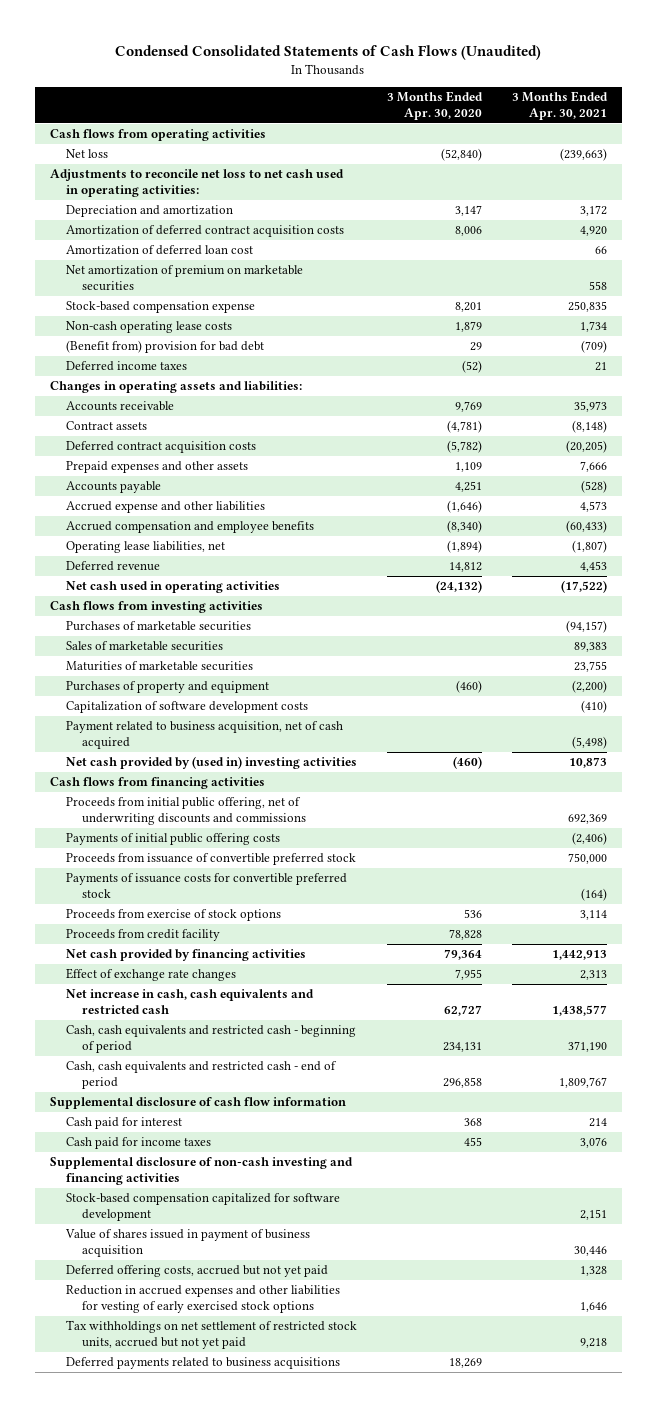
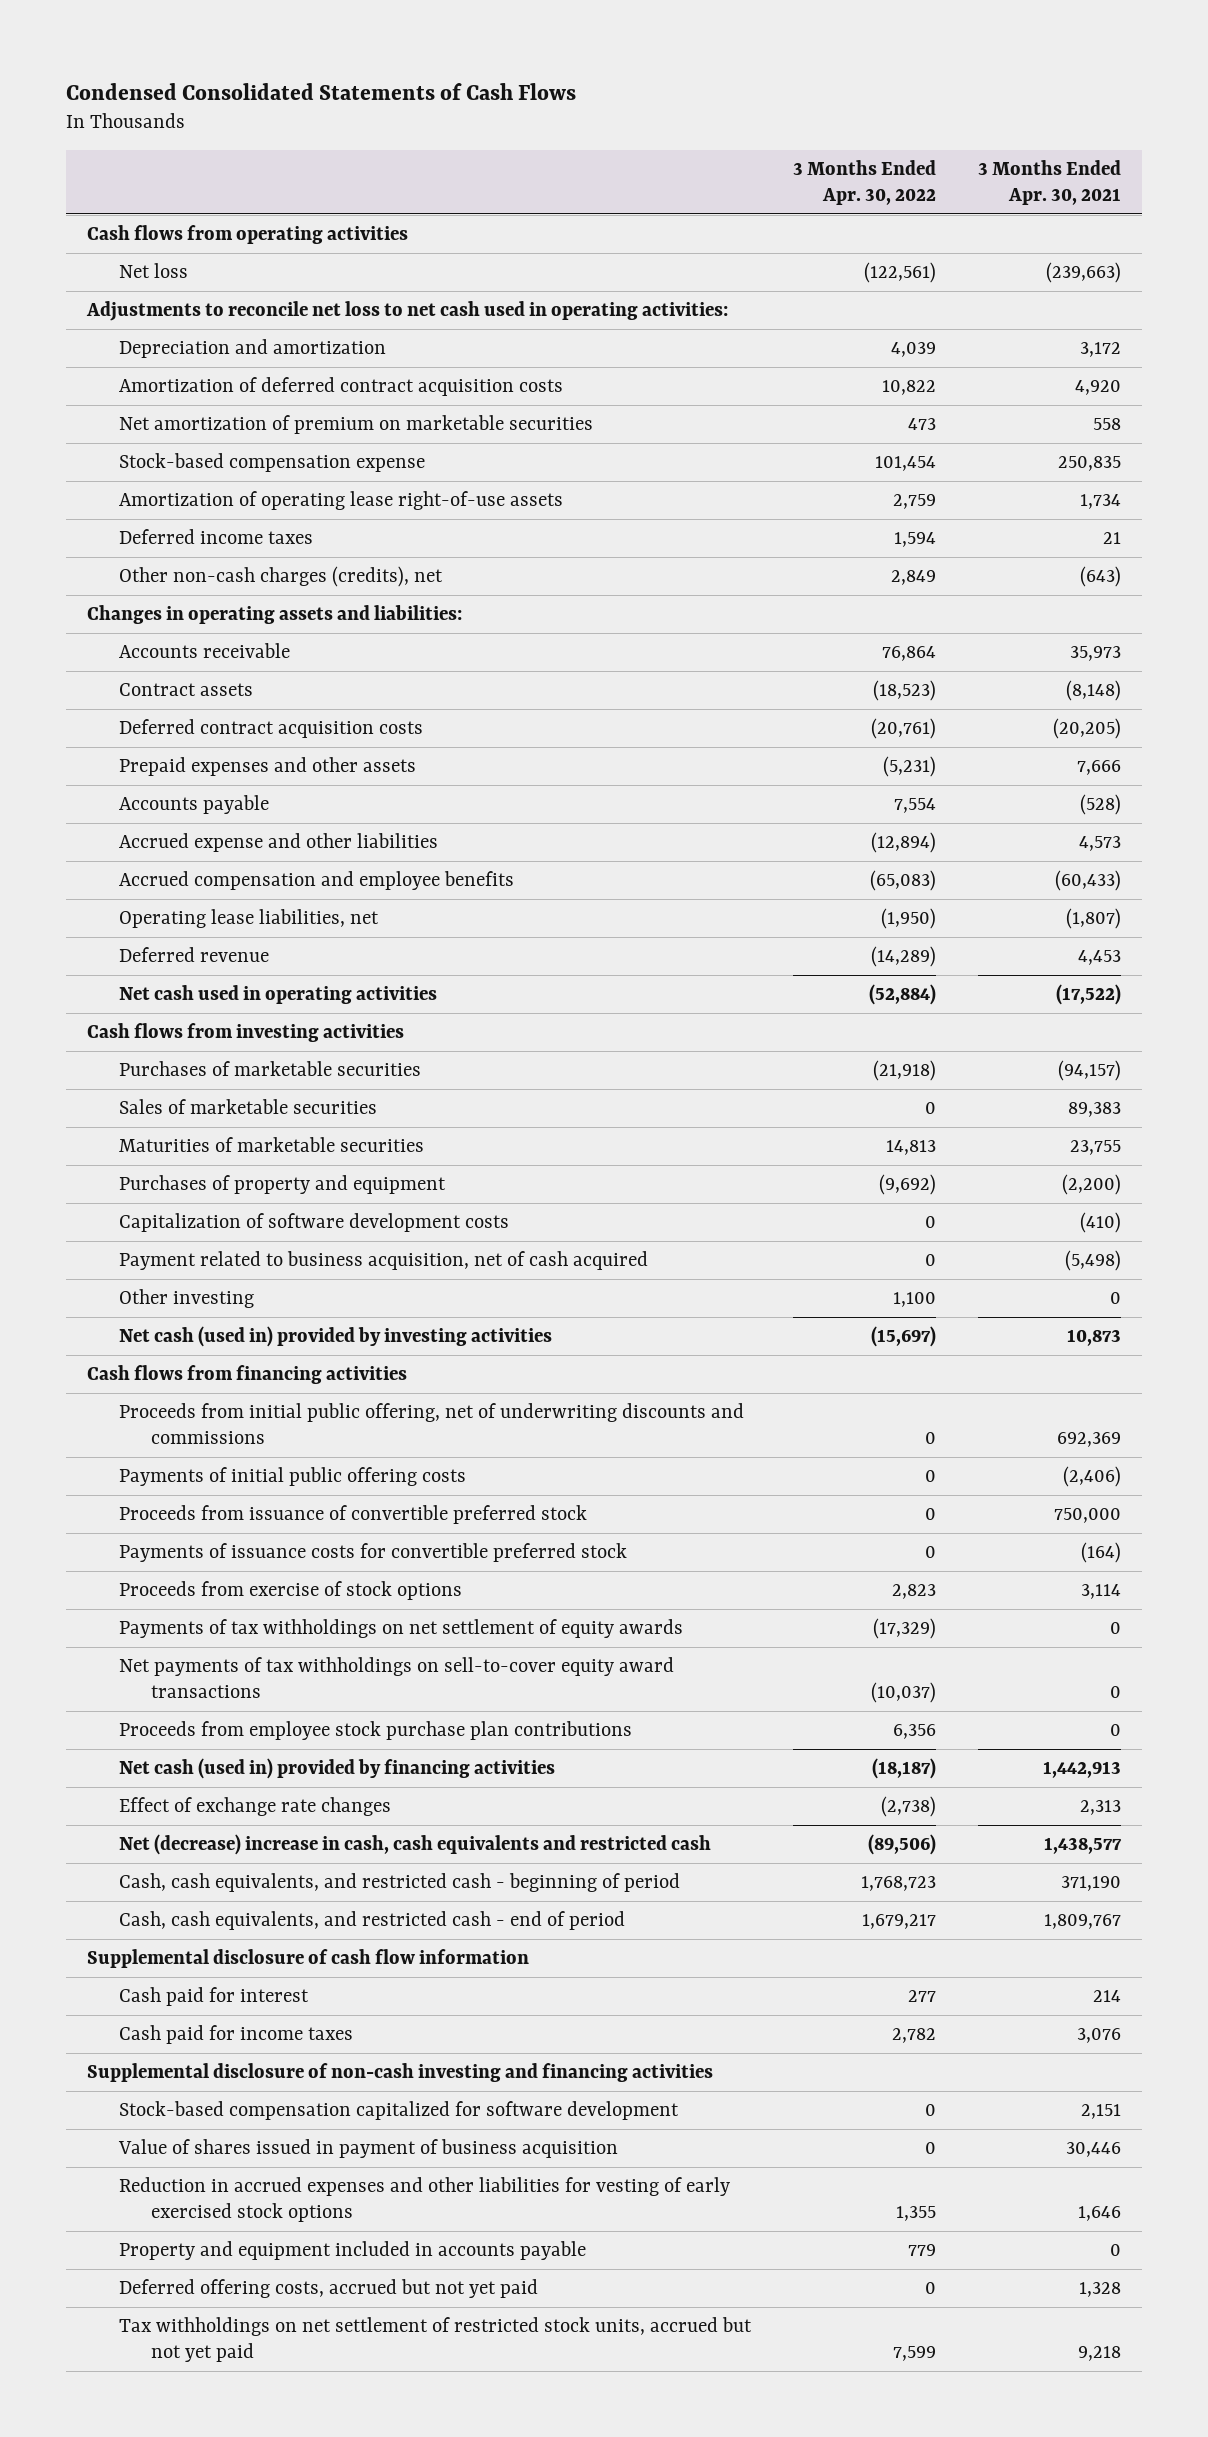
- Condensed Consolidated Statements of Cash Flows (Unaudited)
+ Condensed Consolidated Statements of Cash Flows
- | 3 Months Ended Apr. 30, 2020 | 3 Months Ended Apr. 30, 2021
+ | 3 Months Ended Apr. 30, 2022 | 3 Months Ended Apr. 30, 2021
- Amortization of deferred loan cost | | 66
- Non-cash operating lease costs | 1,879 | 1,734
- (Benefit from) provision for bad debt | 29 | (709)
+ Amortization of operating lease right-of-use assets | 2,759 | 1,734
+ Other non-cash charges (credits), net | 2,849 | (643)
- Net cash provided by (used in) investing activities | (460) | 10,873
+ Other investing | 1,100 | 0
+ Net cash (used in) provided by investing activities | (15,697) | 10,873
- Proceeds from credit facility | 78,828 |
- Net cash provided by financing activities | 79,364 | 1,442,913
+ Payments of tax withholdings on net settlement of equity awards | (17,329) | 0
+ Net payments of tax withholdings on sell-to-cover equity award transactions | (10,037) | 0
+ Proceeds from employee stock purchase plan contributions | 6,356 | 0
+ Net cash (used in) provided by financing activities | (18,187) | 1,442,913
- Net increase in cash, cash equivalents and restricted cash | 62,727 | 1,438,577
- Cash, cash equivalents and restricted cash - beginning of period | 234,131 | 371,190
- Cash, cash equivalents and restricted cash - end of period | 296,858 | 1,809,767
+ Net (decrease) increase in cash, cash equivalents and restricted cash | (89,506) | 1,438,577
+ Cash, cash equivalents, and restricted cash - beginning of period | 1,768,723 | 371,190
+ Cash, cash equivalents, and restricted cash - end of period | 1,679,217 | 1,809,767
+ Property and equipment included in accounts payable | 779 | 0
moved down: Deferred offering costs, accrued but not yet paid | 0 | 1,328
- Deferred payments related to business acquisitions | 18,269 |

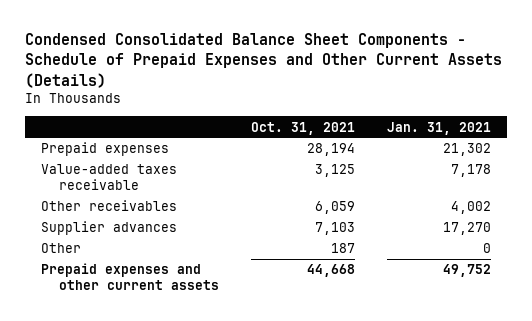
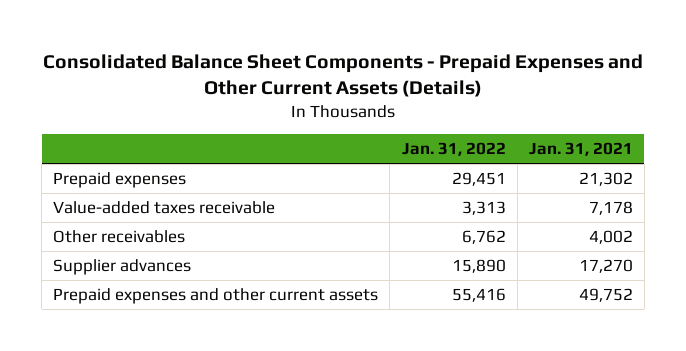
- Condensed Consolidated Balance Sheet Components - Schedule of Prepaid Expenses and Other Current Assets (Details)
+ Consolidated Balance Sheet Components - Prepaid Expenses and Other Current Assets (Details)
- | Oct. 31, 2021 | Jan. 31, 2021
+ | Jan. 31, 2022 | Jan. 31, 2021
- Other | 187 | 0

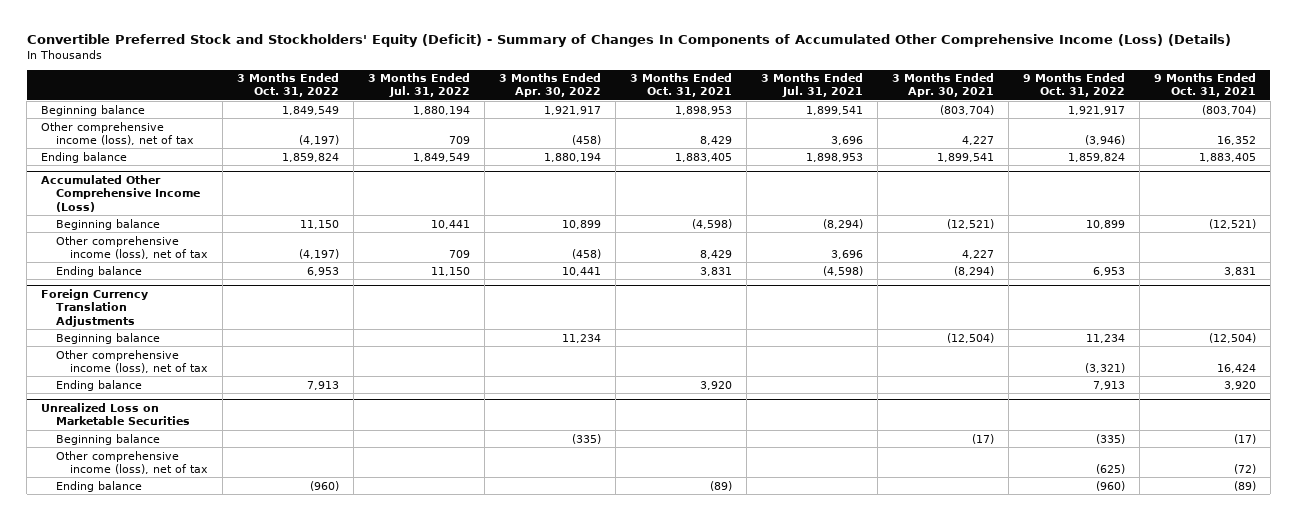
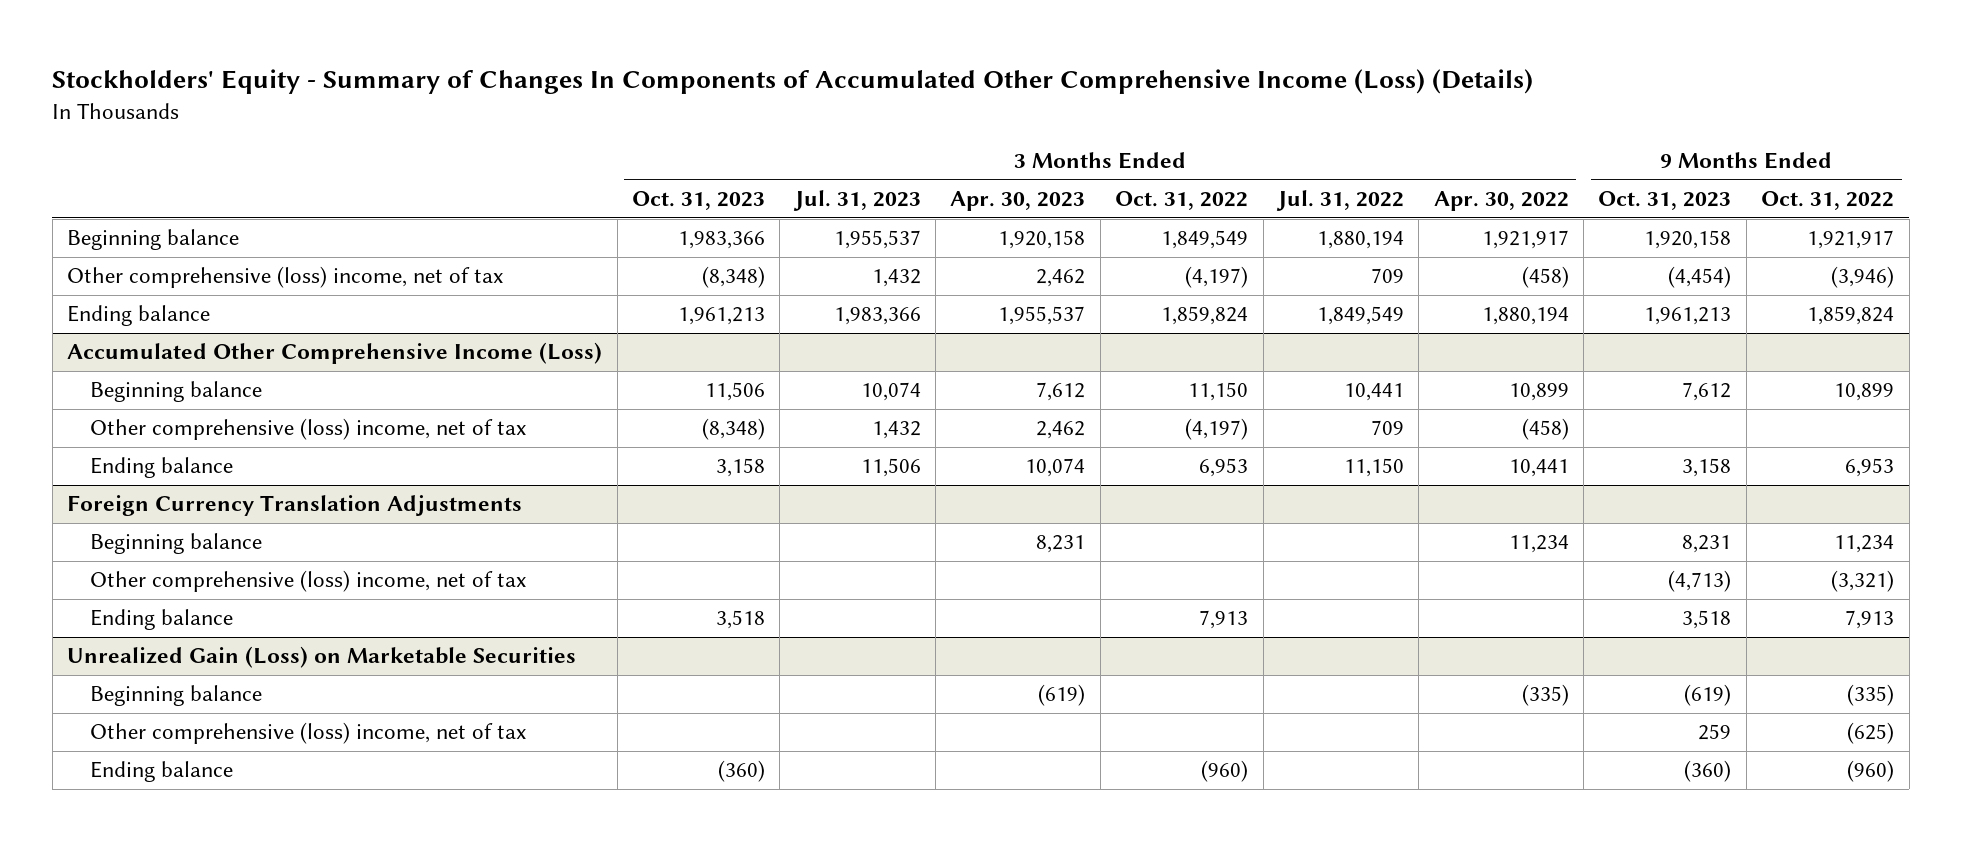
- Convertible Preferred Stock and Stockholders' Equity (Deficit) - Summary of Changes In Components of Accumulated Other Comprehensive Income (Loss) (Details)
+ Stockholders' Equity - Summary of Changes In Components of Accumulated Other Comprehensive Income (Loss) (Details)
- | 3 Months Ended Oct. 31, 2022 | 3 Months Ended Jul. 31, 2022 | 3 Months Ended Apr. 30, 2022 | 3 Months Ended Oct. 31, 2021 | 3 Months Ended Jul. 31, 2021 | 3 Months Ended Apr. 30, 2021 | 9 Months Ended Oct. 31, 2022 | 9 Months Ended Oct. 31, 2021
+ | 3 Months Ended Oct. 31, 2023 | 3 Months Ended Jul. 31, 2023 | 3 Months Ended Apr. 30, 2023 | 3 Months Ended Oct. 31, 2022 | 3 Months Ended Jul. 31, 2022 | 3 Months Ended Apr. 30, 2022 | 9 Months Ended Oct. 31, 2023 | 9 Months Ended Oct. 31, 2022
- Other comprehensive income (loss), net of tax | (4,197) | 709 | (458) | 8,429 | 3,696 | 4,227 | (3,946) | 16,352
+ Other comprehensive (loss) income, net of tax | (8,348) | 1,432 | 2,462 | (4,197) | 709 | (458) | (4,454) | (3,946)
@ Accumulated Other Comprehensive Income (Loss)
- Other comprehensive income (loss), net of tax | (4,197) | 709 | (458) | 8,429 | 3,696 | 4,227 | |
+ Other comprehensive (loss) income, net of tax | (8,348) | 1,432 | 2,462 | (4,197) | 709 | (458) | |
@ Foreign Currency Translation Adjustments
- Other comprehensive income (loss), net of tax | | | | | | | (3,321) | 16,424
+ Other comprehensive (loss) income, net of tax | | | | | | | (4,713) | (3,321)
- Unrealized Loss on Marketable Securities
+ Unrealized Gain (Loss) on Marketable Securities
- Other comprehensive income (loss), net of tax | | | | | | | (625) | (72)
+ Other comprehensive (loss) income, net of tax | | | | | | | 259 | (625)

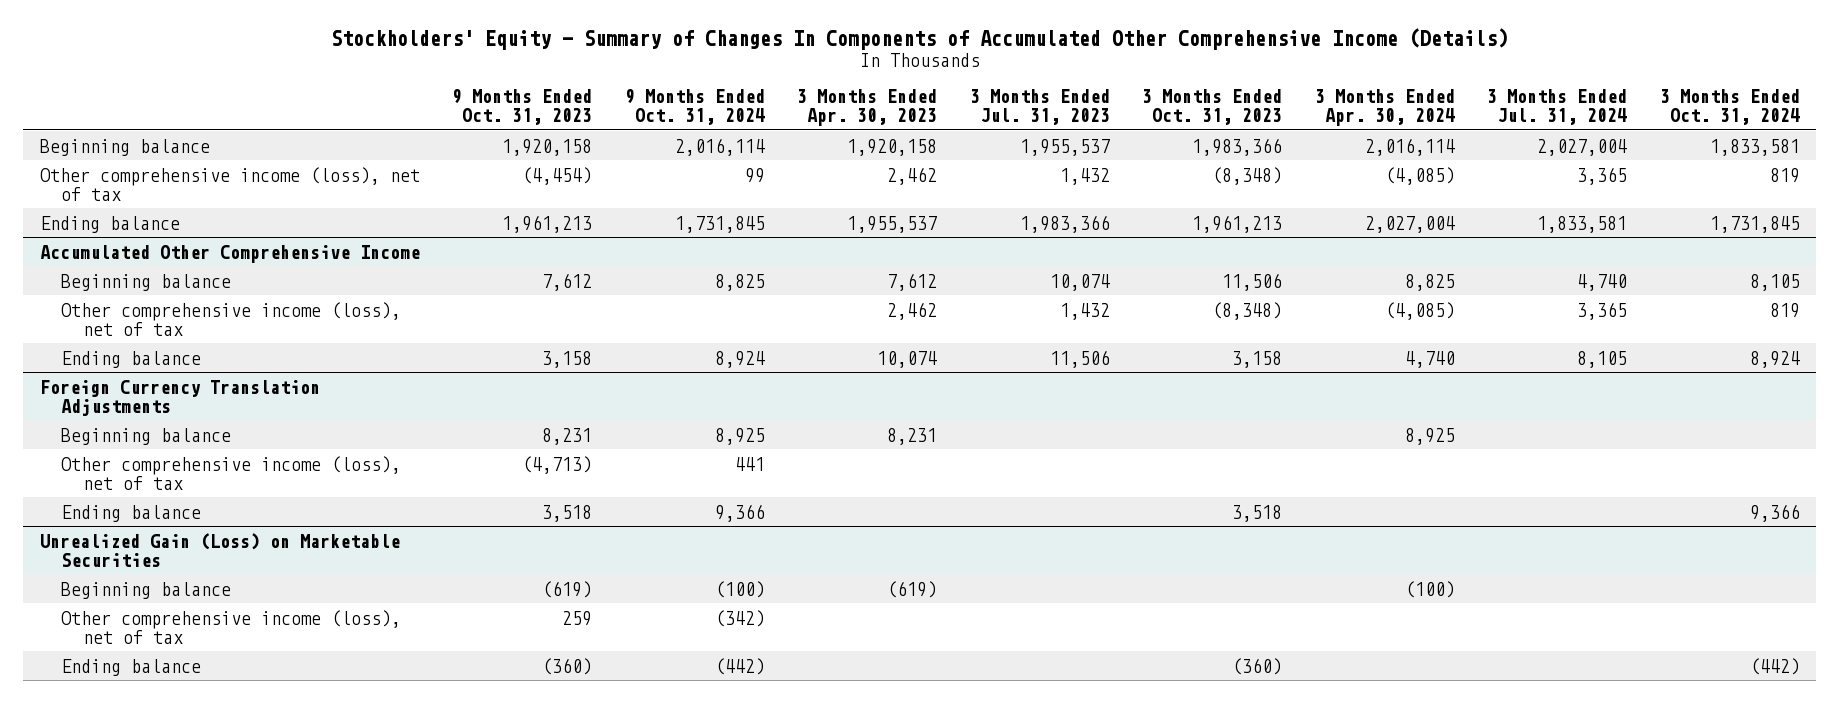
- Stockholders' Equity - Summary of Changes In Components of Accumulated Other Comprehensive Income (Loss) (Details)
+ Stockholders' Equity - Summary of Changes In Components of Accumulated Other Comprehensive Income (Details)
- | 3 Months Ended Oct. 31, 2023 | 3 Months Ended Jul. 31, 2023 | 3 Months Ended Apr. 30, 2023 | 3 Months Ended Oct. 31, 2022 | 3 Months Ended Jul. 31, 2022 | 3 Months Ended Apr. 30, 2022 | 9 Months Ended Oct. 31, 2023 | 9 Months Ended Oct. 31, 2022
+ | 9 Months Ended Oct. 31, 2023 | 9 Months Ended Oct. 31, 2024 | 3 Months Ended Apr. 30, 2023 | 3 Months Ended Jul. 31, 2023 | 3 Months Ended Oct. 31, 2023 | 3 Months Ended Apr. 30, 2024 | 3 Months Ended Jul. 31, 2024 | 3 Months Ended Oct. 31, 2024
- Other comprehensive (loss) income, net of tax | (8,348) | 1,432 | 2,462 | (4,197) | 709 | (458) | (4,454) | (3,946)
+ Other comprehensive income (loss), net of tax | (4,454) | 99 | 2,462 | 1,432 | (8,348) | (4,085) | 3,365 | 819
- Accumulated Other Comprehensive Income (Loss)
+ Accumulated Other Comprehensive Income
- Other comprehensive (loss) income, net of tax | (8,348) | 1,432 | 2,462 | (4,197) | 709 | (458) | |
+ Other comprehensive income (loss), net of tax | | | 2,462 | 1,432 | (8,348) | (4,085) | 3,365 | 819
@ Foreign Currency Translation Adjustments
- Other comprehensive (loss) income, net of tax | | | | | | | (4,713) | (3,321)
+ Other comprehensive income (loss), net of tax | (4,713) | 441 | | | | | |
@ Unrealized Gain (Loss) on Marketable Securities
- Other comprehensive (loss) income, net of tax | | | | | | | 259 | (625)
+ Other comprehensive income (loss), net of tax | 259 | (342) | | | | | |

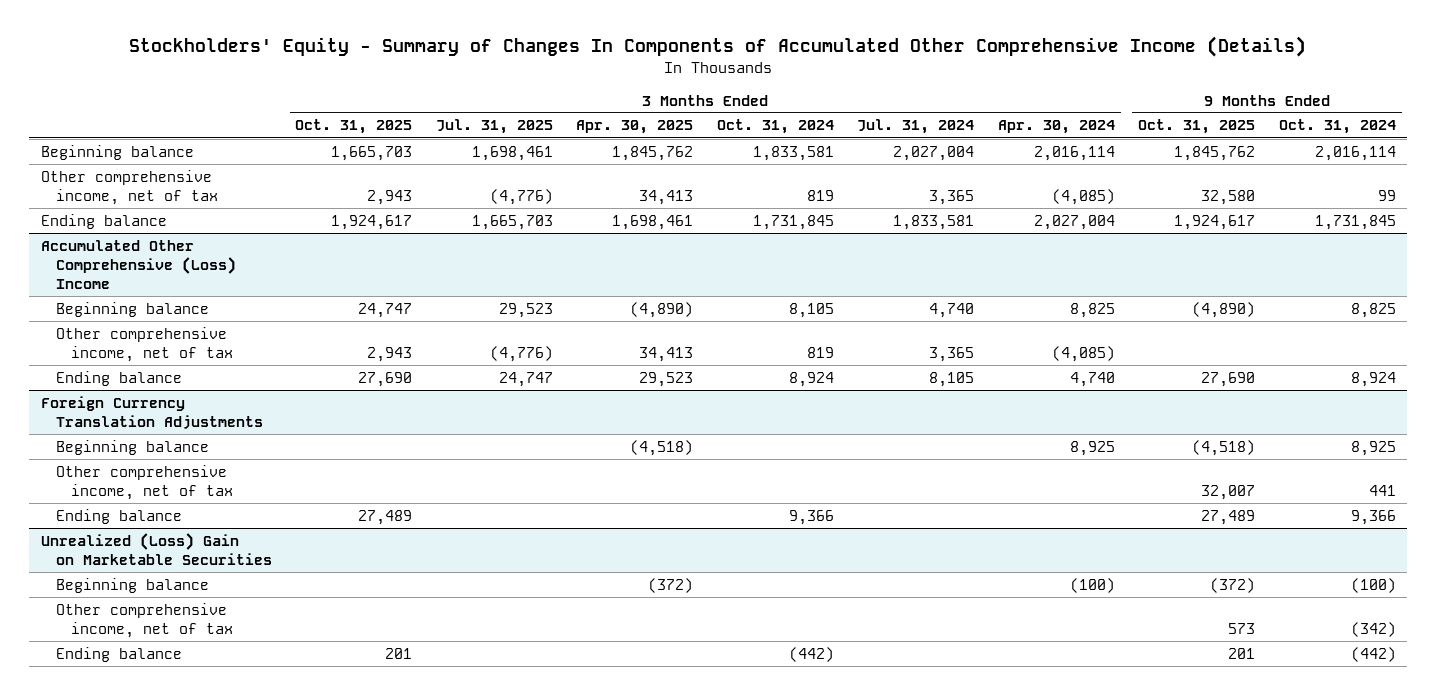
- | 9 Months Ended Oct. 31, 2023 | 9 Months Ended Oct. 31, 2024 | 3 Months Ended Apr. 30, 2023 | 3 Months Ended Jul. 31, 2023 | 3 Months Ended Oct. 31, 2023 | 3 Months Ended Apr. 30, 2024 | 3 Months Ended Jul. 31, 2024 | 3 Months Ended Oct. 31, 2024
+ | 3 Months Ended Oct. 31, 2025 | 3 Months Ended Jul. 31, 2025 | 3 Months Ended Apr. 30, 2025 | 3 Months Ended Oct. 31, 2024 | 3 Months Ended Jul. 31, 2024 | 3 Months Ended Apr. 30, 2024 | 9 Months Ended Oct. 31, 2025 | 9 Months Ended Oct. 31, 2024
- Other comprehensive income (loss), net of tax | (4,454) | 99 | 2,462 | 1,432 | (8,348) | (4,085) | 3,365 | 819
+ Other comprehensive income, net of tax | 2,943 | (4,776) | 34,413 | 819 | 3,365 | (4,085) | 32,580 | 99
- Accumulated Other Comprehensive Income
+ Accumulated Other Comprehensive (Loss) Income
- Other comprehensive income (loss), net of tax | | | 2,462 | 1,432 | (8,348) | (4,085) | 3,365 | 819
+ Other comprehensive income, net of tax | 2,943 | (4,776) | 34,413 | 819 | 3,365 | (4,085) | |
@ Foreign Currency Translation Adjustments
- Other comprehensive income (loss), net of tax | (4,713) | 441 | | | | | |
+ Other comprehensive income, net of tax | | | | | | | 32,007 | 441
- Unrealized Gain (Loss) on Marketable Securities
+ Unrealized (Loss) Gain on Marketable Securities
- Other comprehensive income (loss), net of tax | 259 | (342) | | | | | |
+ Other comprehensive income, net of tax | | | | | | | 573 | (342)

